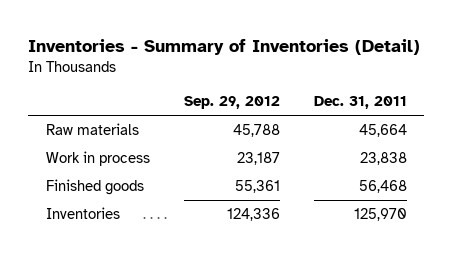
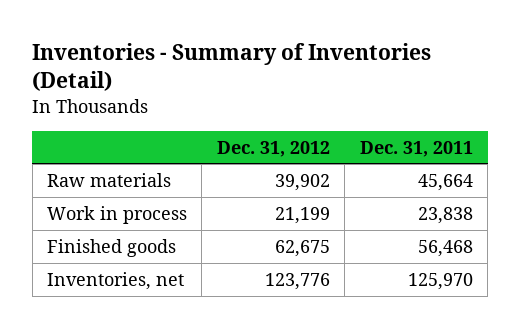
- | Sep. 29, 2012 | Dec. 31, 2011
+ | Dec. 31, 2012 | Dec. 31, 2011
- Inventories | 124,336 | 125,970
+ Inventories, net | 123,776 | 125,970

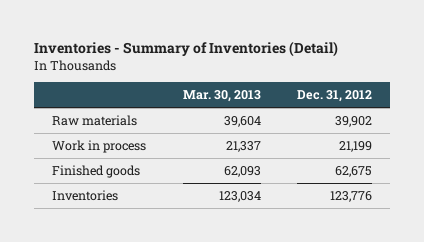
- | Dec. 31, 2012 | Dec. 31, 2011
+ | Mar. 30, 2013 | Dec. 31, 2012
- Inventories, net | 123,776 | 125,970
+ Inventories | 123,034 | 123,776

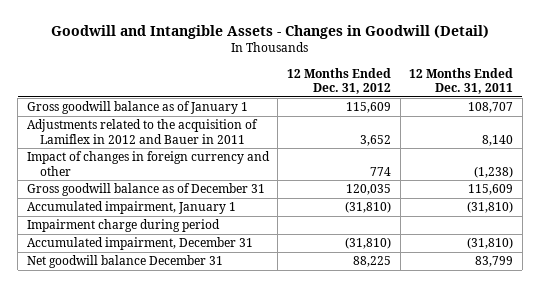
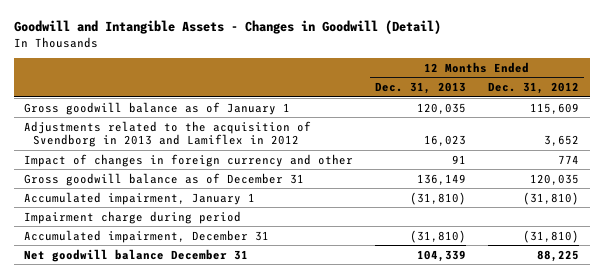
- | 12 Months Ended Dec. 31, 2012 | 12 Months Ended Dec. 31, 2011
+ | 12 Months Ended Dec. 31, 2013 | 12 Months Ended Dec. 31, 2012
- Adjustments related to the acquisition of Lamiflex in 2012 and Bauer in 2011 | 3,652 | 8,140
+ Adjustments related to the acquisition of Svendborg in 2013 and Lamiflex in 2012 | 16,023 | 3,652

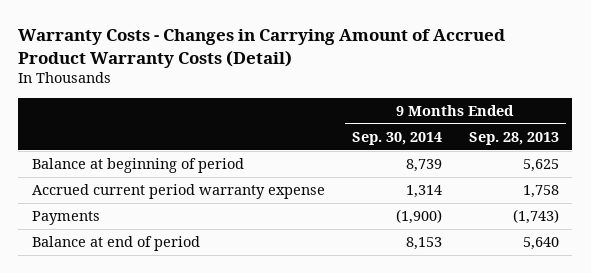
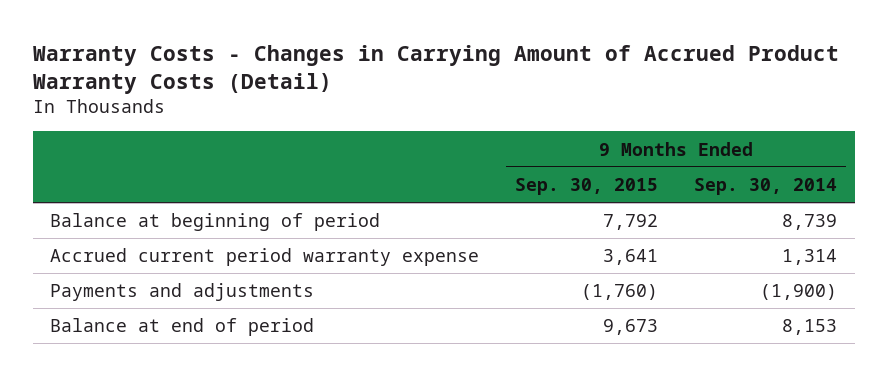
- | 9 Months Ended Sep. 30, 2014 | 9 Months Ended Sep. 28, 2013
+ | 9 Months Ended Sep. 30, 2015 | 9 Months Ended Sep. 30, 2014
- Payments | (1,900) | (1,743)
+ Payments and adjustments | (1,760) | (1,900)

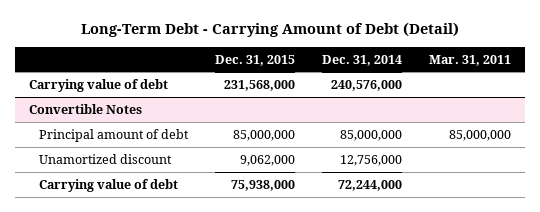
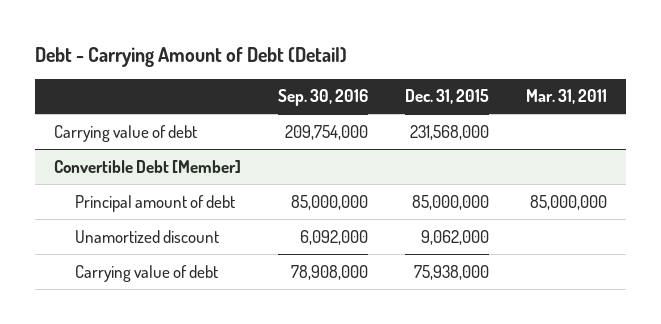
- Long-Term Debt - Carrying Amount of Debt (Detail)
+ Debt - Carrying Amount of Debt (Detail)
- | Dec. 31, 2015 | Dec. 31, 2014 | Mar. 31, 2011
+ | Sep. 30, 2016 | Dec. 31, 2015 | Mar. 31, 2011
- Convertible Notes
+ Convertible Debt [Member]

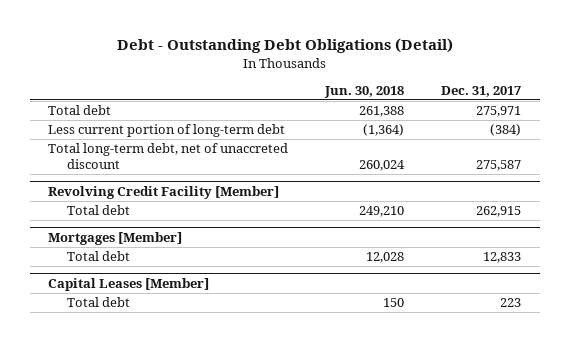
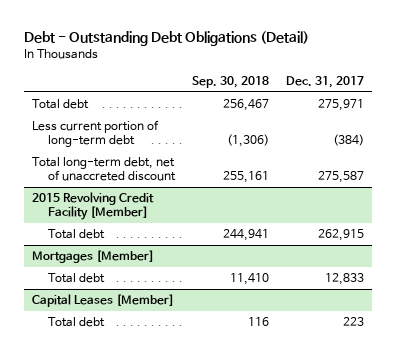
- | Jun. 30, 2018 | Dec. 31, 2017
+ | Sep. 30, 2018 | Dec. 31, 2017
- Revolving Credit Facility [Member]
+ 2015 Revolving Credit Facility [Member]

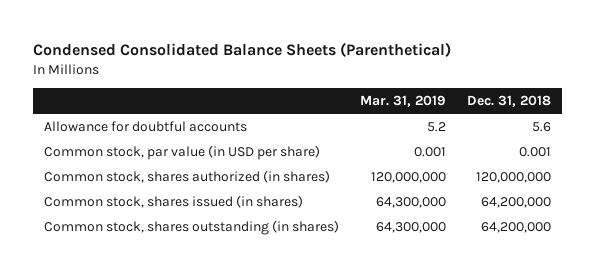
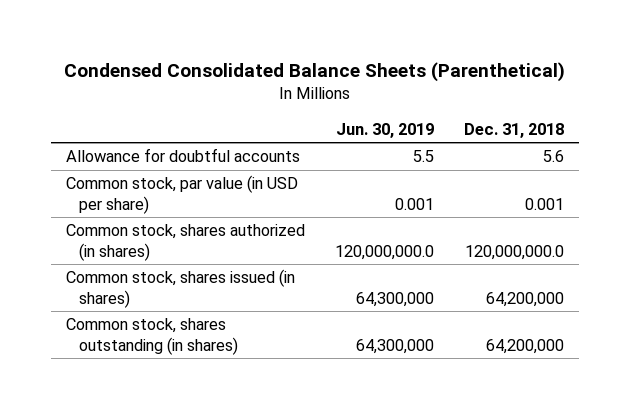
- | Mar. 31, 2019 | Dec. 31, 2018
+ | Jun. 30, 2019 | Dec. 31, 2018
- Common stock, shares authorized (in shares) | 120,000,000 | 120,000,000
+ Common stock, shares authorized (in shares) | 120,000,000.0 | 120,000,000.0

